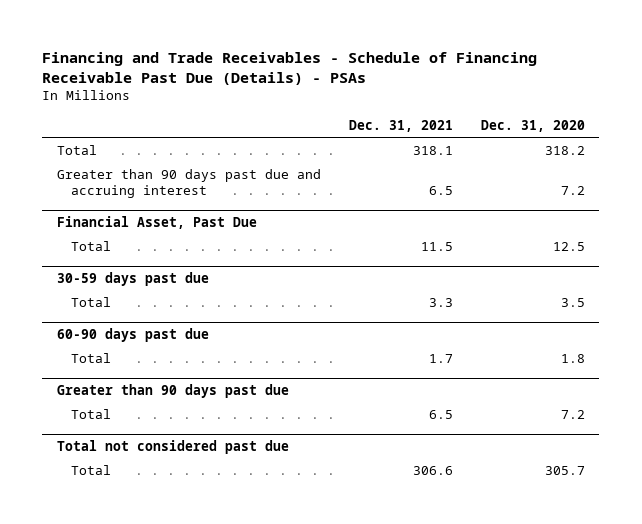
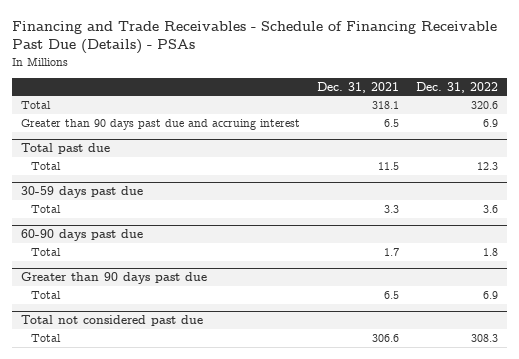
- | Dec. 31, 2021 | Dec. 31, 2020
+ | Dec. 31, 2021 | Dec. 31, 2022
- Financial Asset, Past Due
+ Total past due

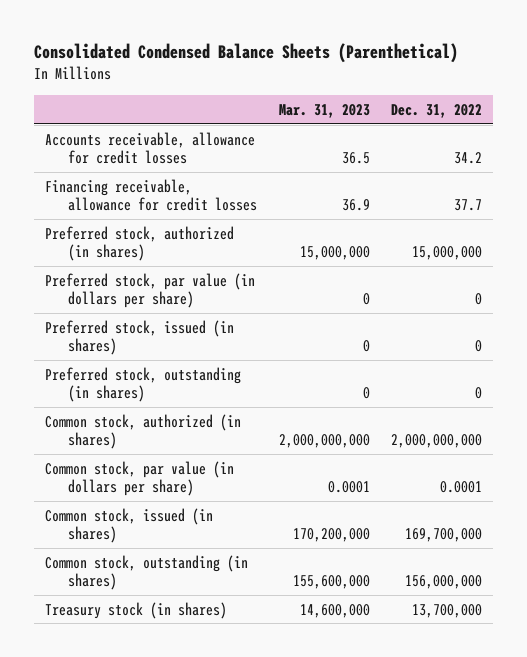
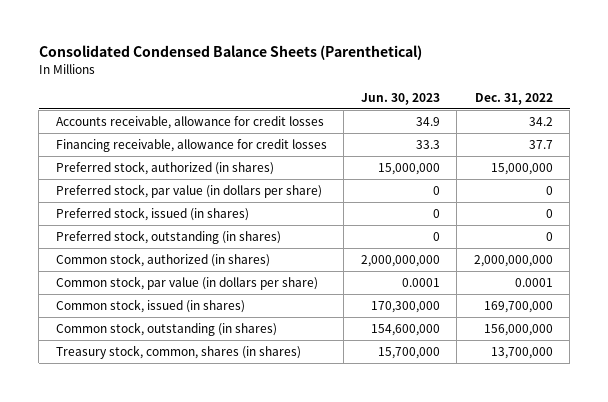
- | Mar. 31, 2023 | Dec. 31, 2022
+ | Jun. 30, 2023 | Dec. 31, 2022
- Treasury stock (in shares) | 14,600,000 | 13,700,000
+ Treasury stock, common, shares (in shares) | 15,700,000 | 13,700,000

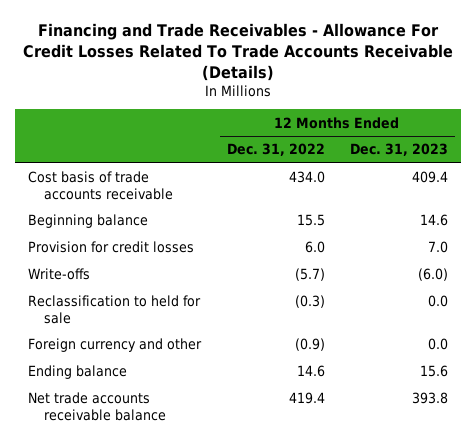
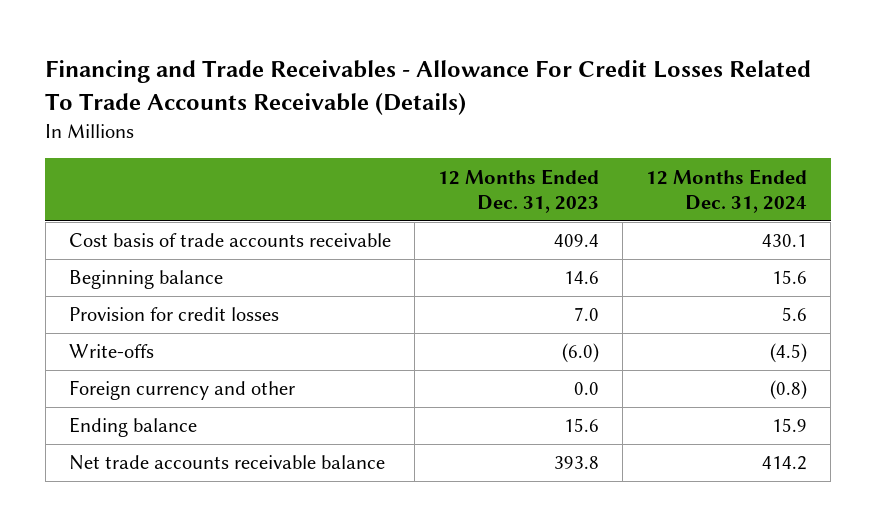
- | 12 Months Ended Dec. 31, 2022 | 12 Months Ended Dec. 31, 2023
+ | 12 Months Ended Dec. 31, 2023 | 12 Months Ended Dec. 31, 2024
- Reclassification to held for sale | (0.3) | 0.0

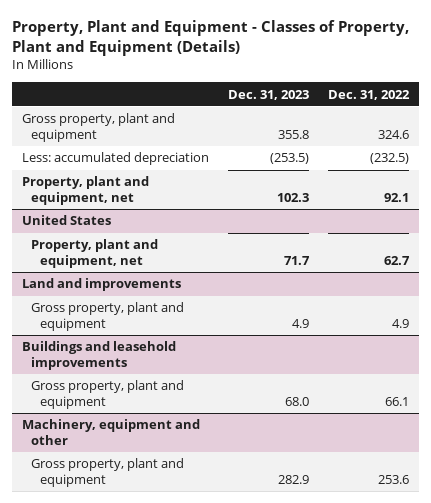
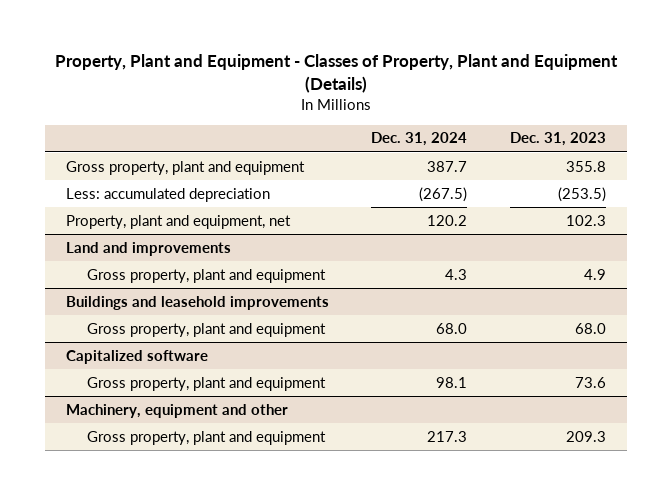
- | Dec. 31, 2023 | Dec. 31, 2022
+ | Dec. 31, 2024 | Dec. 31, 2023
- United States
- Property, plant and equipment, net | 71.7 | 62.7
+ Capitalized software
+ Gross property, plant and equipment | 98.1 | 73.6
@ Machinery, equipment and other
- Gross property, plant and equipment | 282.9 | 253.6
+ Gross property, plant and equipment | 217.3 | 209.3

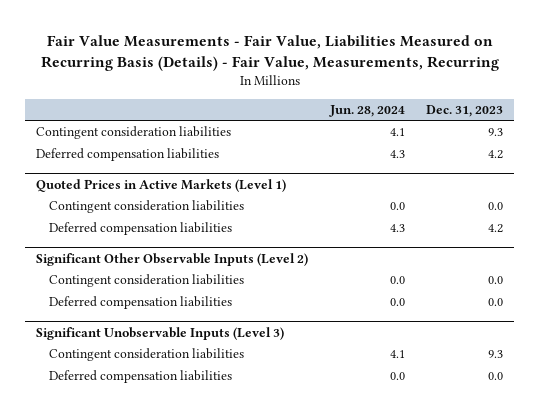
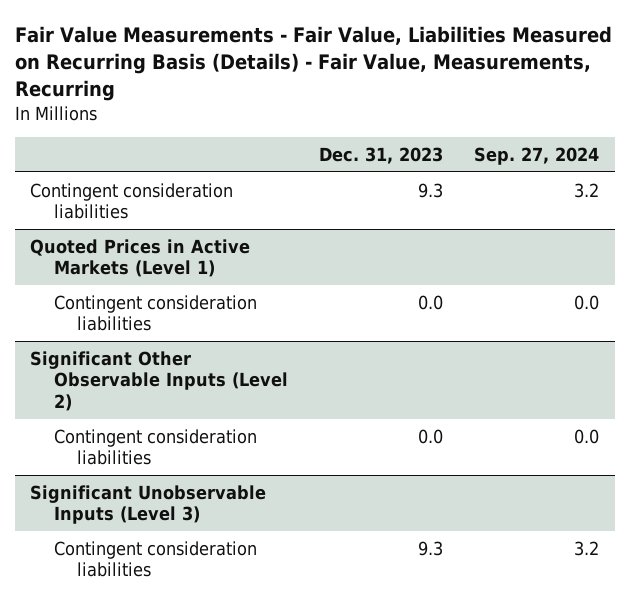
- | Jun. 28, 2024 | Dec. 31, 2023
+ | Dec. 31, 2023 | Sep. 27, 2024
- Deferred compensation liabilities | 4.3 | 4.2
@ Quoted Prices in Active Markets (Level 1)
- Deferred compensation liabilities | 4.3 | 4.2
@ Significant Other Observable Inputs (Level 2)
- Deferred compensation liabilities | 0.0 | 0.0
@ Significant Unobservable Inputs (Level 3)
- Deferred compensation liabilities | 0.0 | 0.0

